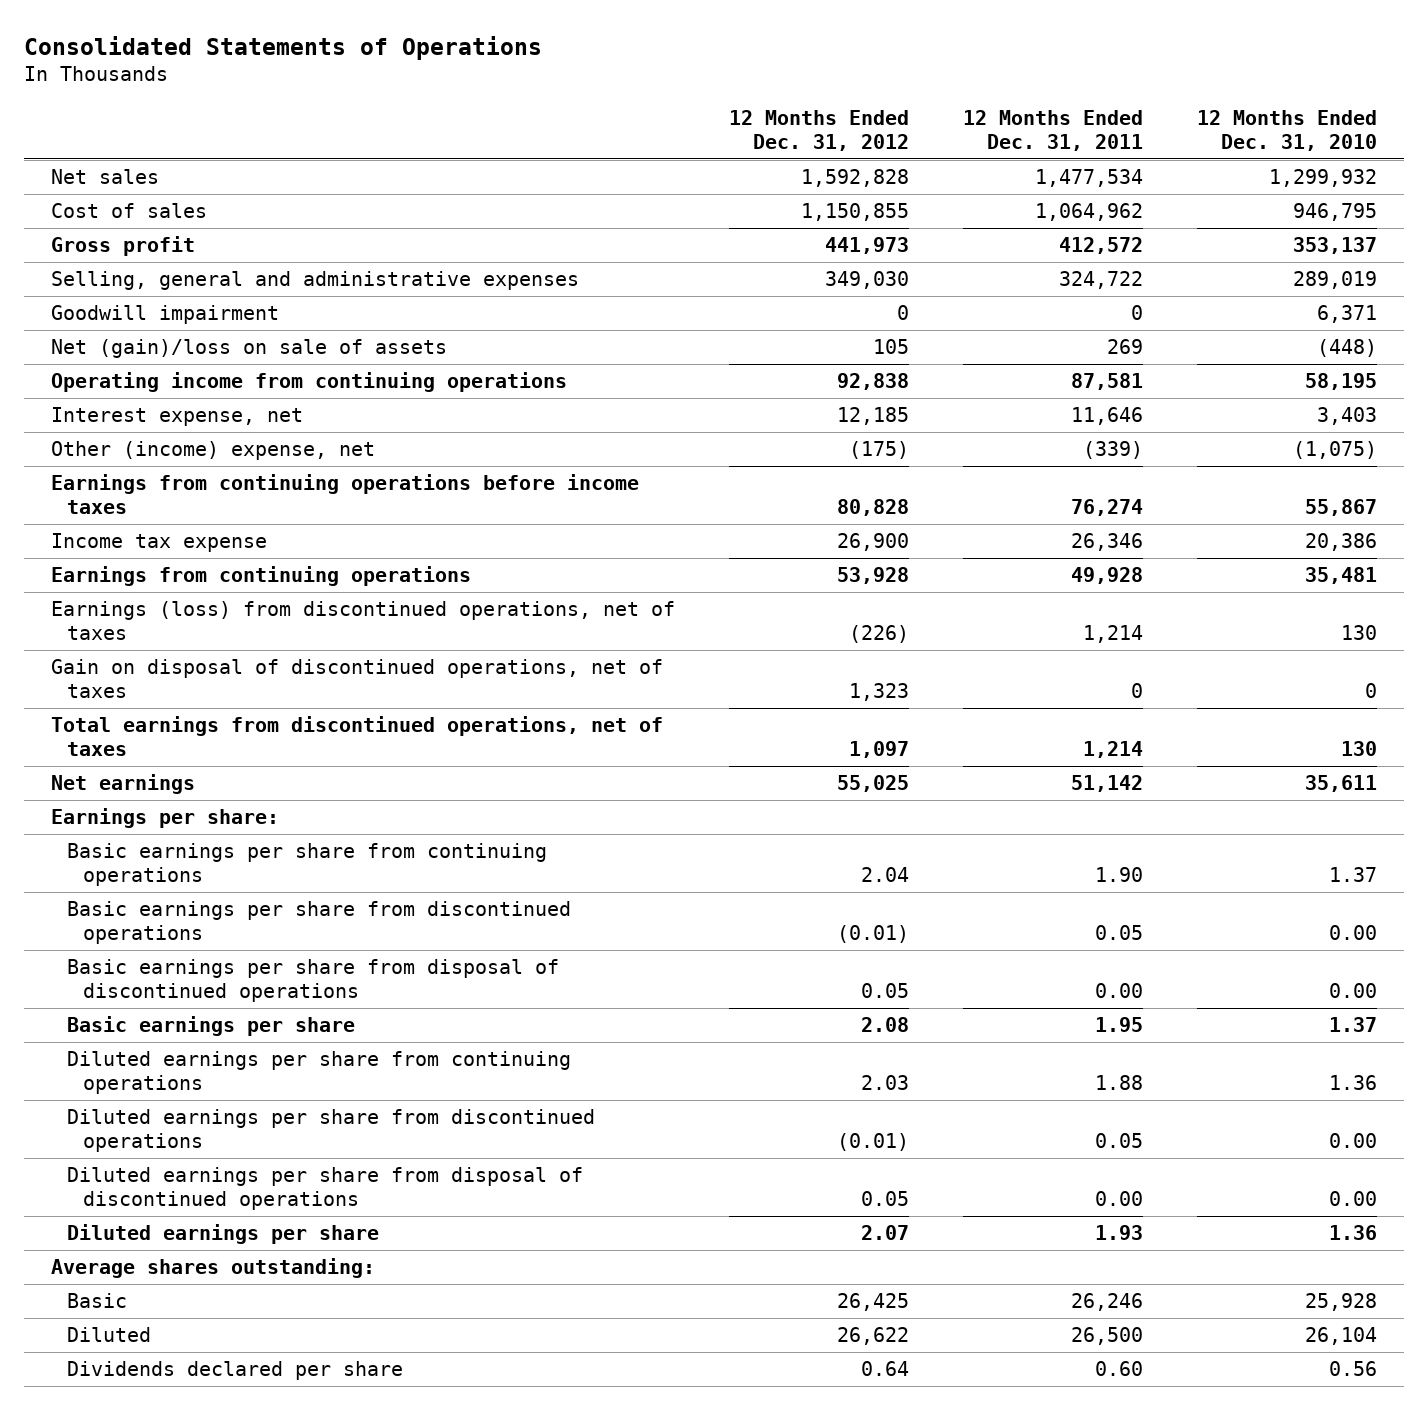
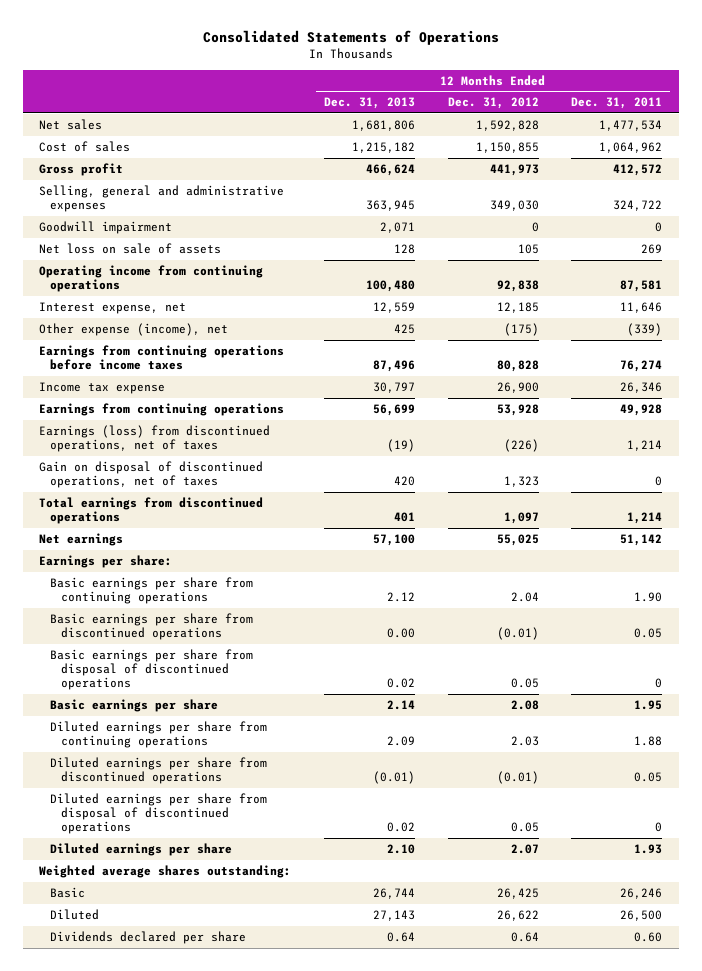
- | 12 Months Ended Dec. 31, 2012 | 12 Months Ended Dec. 31, 2011 | 12 Months Ended Dec. 31, 2010
+ | 12 Months Ended Dec. 31, 2013 | 12 Months Ended Dec. 31, 2012 | 12 Months Ended Dec. 31, 2011
- Net (gain)/loss on sale of assets | 105 | 269 | (448)
+ Net loss on sale of assets | 128 | 105 | 269
- Other (income) expense, net | (175) | (339) | (1,075)
+ Other expense (income), net | 425 | (175) | (339)
- Total earnings from discontinued operations, net of taxes | 1,097 | 1,214 | 130
+ Total earnings from discontinued operations | 401 | 1,097 | 1,214
- Basic earnings per share from disposal of discontinued operations | 0.05 | 0.00 | 0.00
+ Basic earnings per share from disposal of discontinued operations | 0.02 | 0.05 | 0
- Diluted earnings per share from disposal of discontinued operations | 0.05 | 0.00 | 0.00
+ Diluted earnings per share from disposal of discontinued operations | 0.02 | 0.05 | 0
- Average shares outstanding:
+ Weighted average shares outstanding:

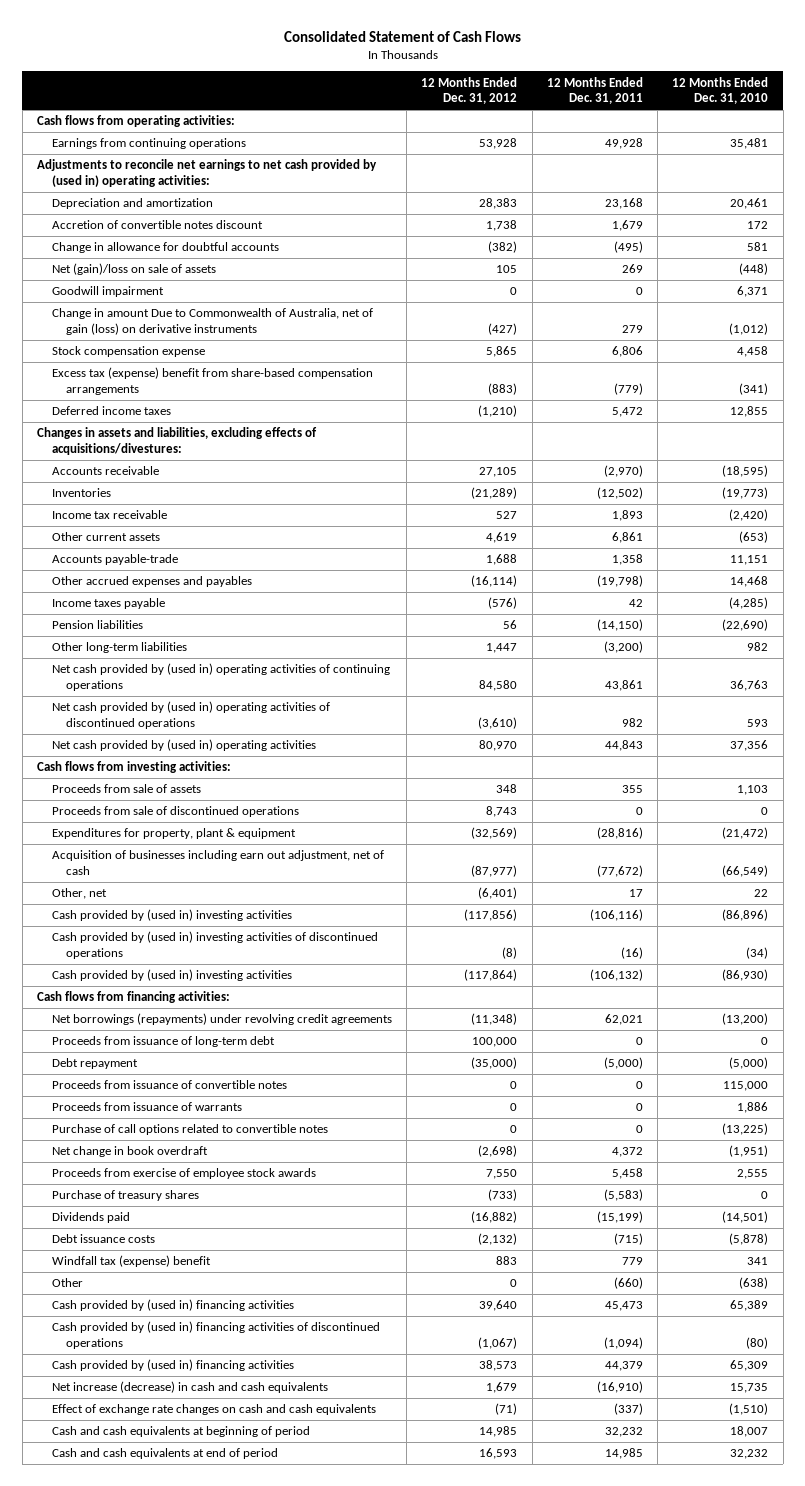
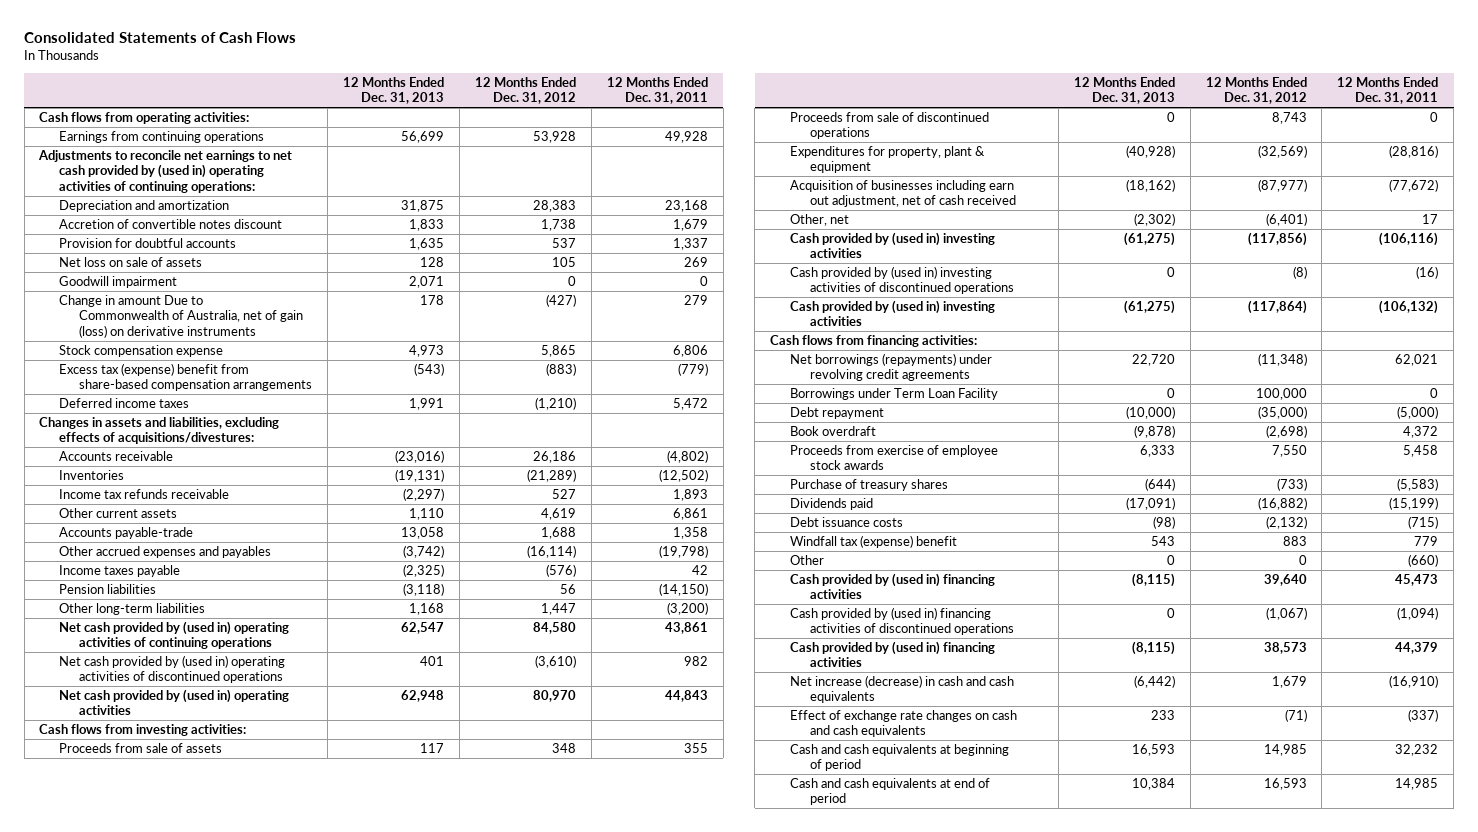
- Consolidated Statement of Cash Flows
+ Consolidated Statements of Cash Flows
- | 12 Months Ended Dec. 31, 2012 | 12 Months Ended Dec. 31, 2011 | 12 Months Ended Dec. 31, 2010
+ | 12 Months Ended Dec. 31, 2013 | 12 Months Ended Dec. 31, 2012 | 12 Months Ended Dec. 31, 2011
- Adjustments to reconcile net earnings to net cash provided by (used in) operating activities:
+ Adjustments to reconcile net earnings to net cash provided by (used in) operating activities of continuing operations:
- Change in allowance for doubtful accounts | (382) | (495) | 581
- Net (gain)/loss on sale of assets | 105 | 269 | (448)
+ Provision for doubtful accounts | 1,635 | 537 | 1,337
+ Net loss on sale of assets | 128 | 105 | 269
- Accounts receivable | 27,105 | (2,970) | (18,595)
+ Accounts receivable | (23,016) | 26,186 | (4,802)
- Income tax receivable | 527 | 1,893 | (2,420)
+ Income tax refunds receivable | (2,297) | 527 | 1,893
- Acquisition of businesses including earn out adjustment, net of cash | (87,977) | (77,672) | (66,549)
+ Acquisition of businesses including earn out adjustment, net of cash received | (18,162) | (87,977) | (77,672)
- Proceeds from issuance of long-term debt | 100,000 | 0 | 0
+ Borrowings under Term Loan Facility | 0 | 100,000 | 0
- Proceeds from issuance of convertible notes | 0 | 0 | 115,000
- Proceeds from issuance of warrants | 0 | 0 | 1,886
- Purchase of call options related to convertible notes | 0 | 0 | (13,225)
- Net change in book overdraft | (2,698) | 4,372 | (1,951)
+ Book overdraft | (9,878) | (2,698) | 4,372

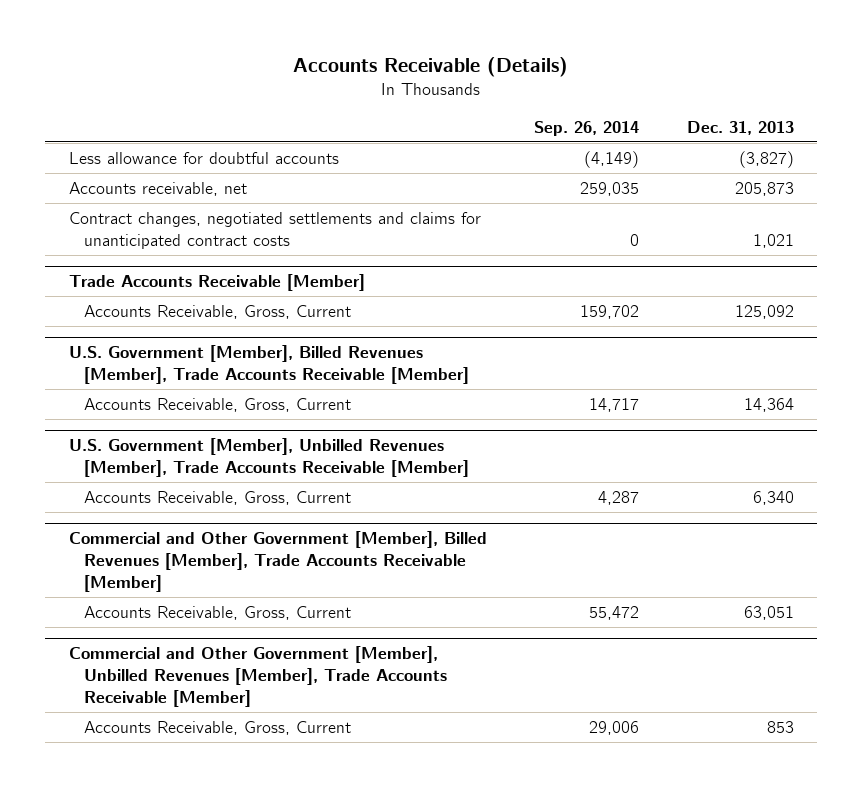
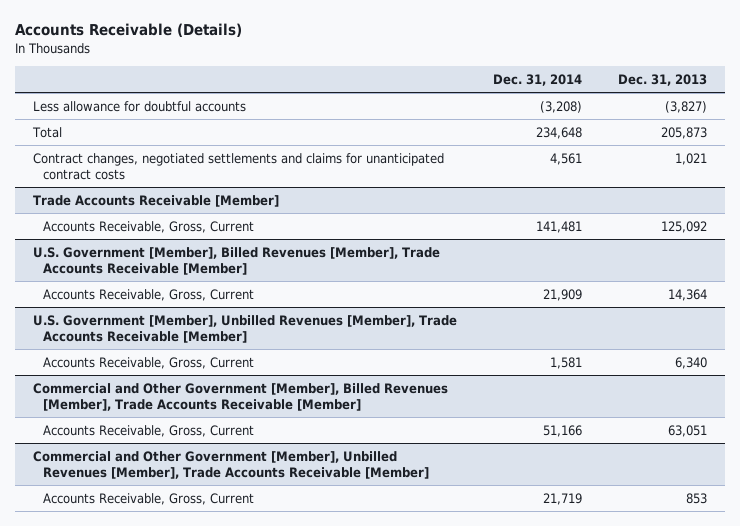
- | Sep. 26, 2014 | Dec. 31, 2013
+ | Dec. 31, 2014 | Dec. 31, 2013
- Accounts receivable, net | 259,035 | 205,873
+ Total | 234,648 | 205,873

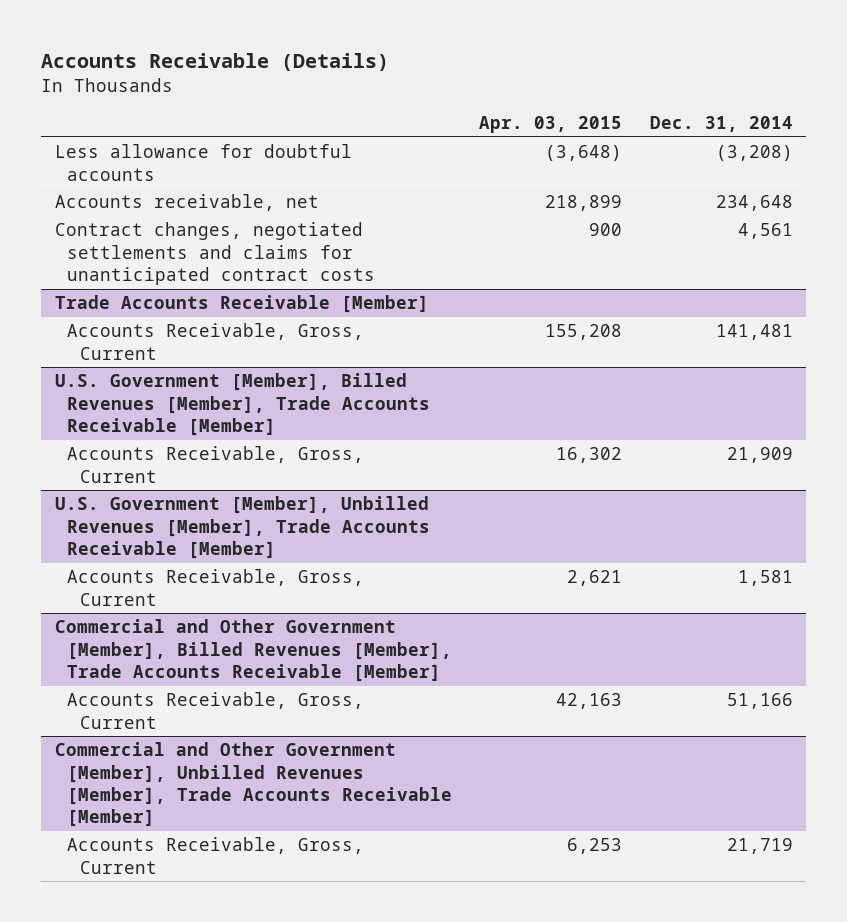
- | Dec. 31, 2014 | Dec. 31, 2013
+ | Apr. 03, 2015 | Dec. 31, 2014
- Total | 234,648 | 205,873
+ Accounts receivable, net | 218,899 | 234,648

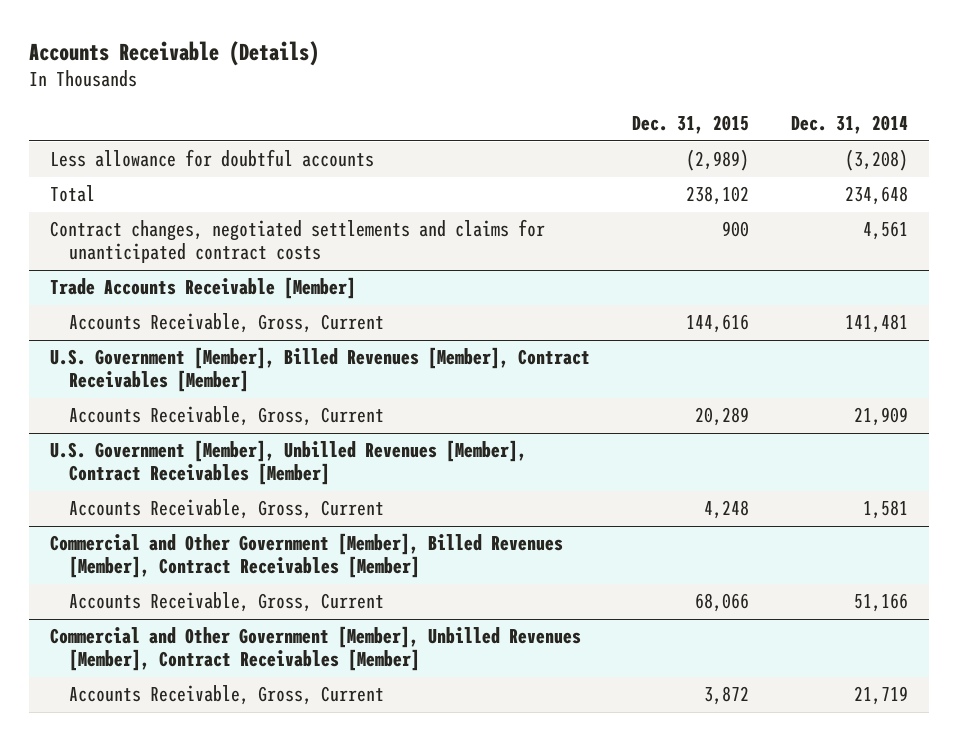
- | Apr. 03, 2015 | Dec. 31, 2014
+ | Dec. 31, 2015 | Dec. 31, 2014
- Accounts receivable, net | 218,899 | 234,648
+ Total | 238,102 | 234,648
- U.S. Government [Member], Billed Revenues [Member], Trade Accounts Receivable [Member]
+ U.S. Government [Member], Billed Revenues [Member], Contract Receivables [Member]
- U.S. Government [Member], Unbilled Revenues [Member], Trade Accounts Receivable [Member]
+ U.S. Government [Member], Unbilled Revenues [Member], Contract Receivables [Member]
- Commercial and Other Government [Member], Billed Revenues [Member], Trade Accounts Receivable [Member]
+ Commercial and Other Government [Member], Billed Revenues [Member], Contract Receivables [Member]
- Commercial and Other Government [Member], Unbilled Revenues [Member], Trade Accounts Receivable [Member]
+ Commercial and Other Government [Member], Unbilled Revenues [Member], Contract Receivables [Member]

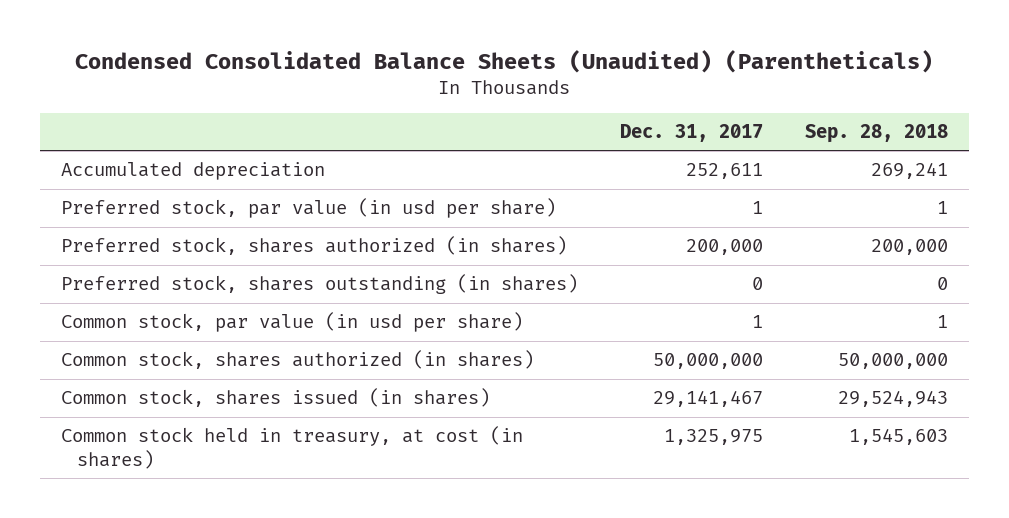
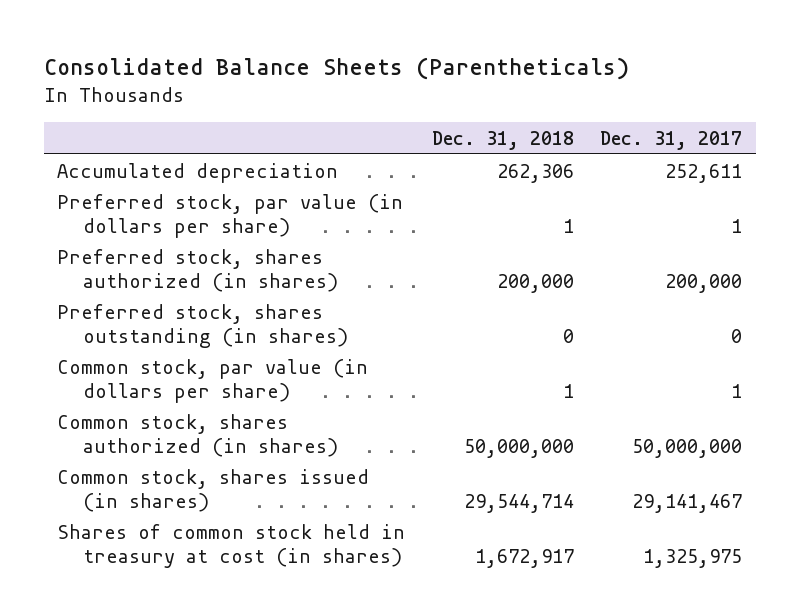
- Condensed Consolidated Balance Sheets (Unaudited) (Parentheticals)
+ Consolidated Balance Sheets (Parentheticals)
- | Dec. 31, 2017 | Sep. 28, 2018
+ | Dec. 31, 2018 | Dec. 31, 2017
- Preferred stock, par value (in usd per share) | 1 | 1
+ Preferred stock, par value (in dollars per share) | 1 | 1
- Common stock, par value (in usd per share) | 1 | 1
+ Common stock, par value (in dollars per share) | 1 | 1
- Common stock held in treasury, at cost (in shares) | 1,325,975 | 1,545,603
+ Shares of common stock held in treasury at cost (in shares) | 1,672,917 | 1,325,975

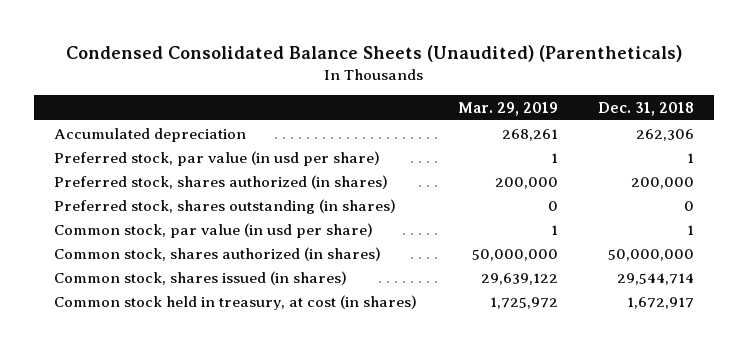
- Consolidated Balance Sheets (Parentheticals)
+ Condensed Consolidated Balance Sheets (Unaudited) (Parentheticals)
- | Dec. 31, 2018 | Dec. 31, 2017
+ | Mar. 29, 2019 | Dec. 31, 2018
- Preferred stock, par value (in dollars per share) | 1 | 1
+ Preferred stock, par value (in usd per share) | 1 | 1
- Common stock, par value (in dollars per share) | 1 | 1
+ Common stock, par value (in usd per share) | 1 | 1
- Shares of common stock held in treasury at cost (in shares) | 1,672,917 | 1,325,975
+ Common stock held in treasury, at cost (in shares) | 1,725,972 | 1,672,917

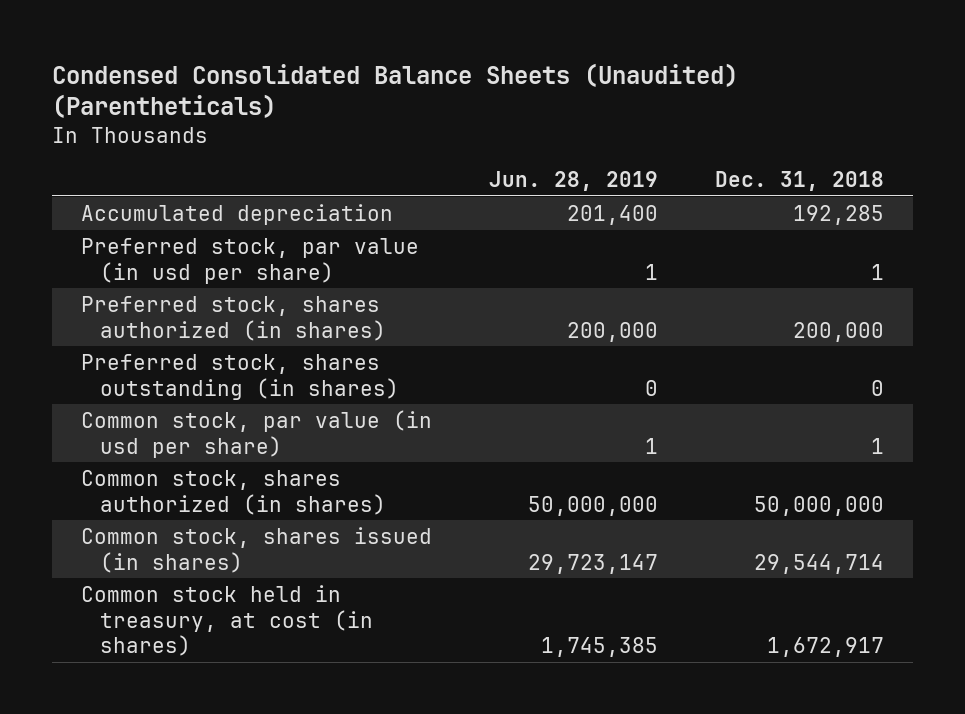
- | Mar. 29, 2019 | Dec. 31, 2018
+ | Jun. 28, 2019 | Dec. 31, 2018
- Accumulated depreciation | 268,261 | 262,306
+ Accumulated depreciation | 201,400 | 192,285

